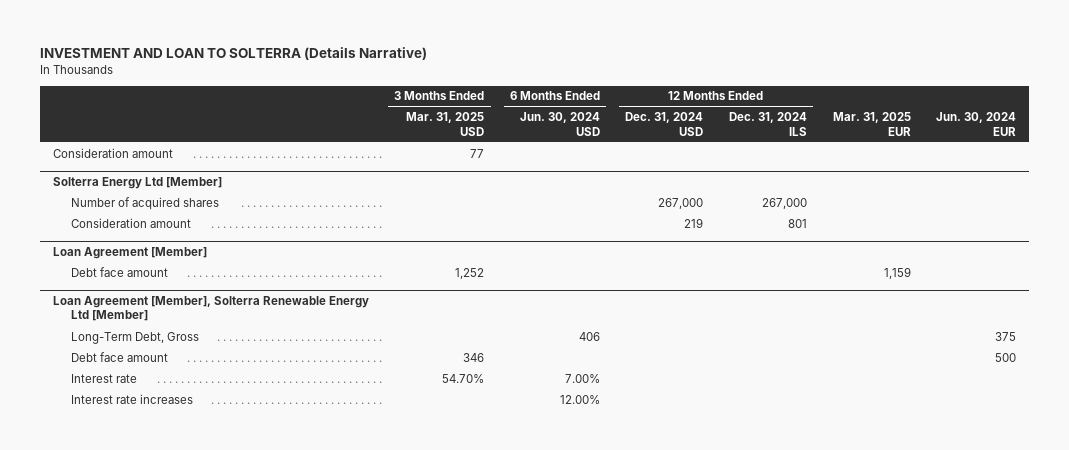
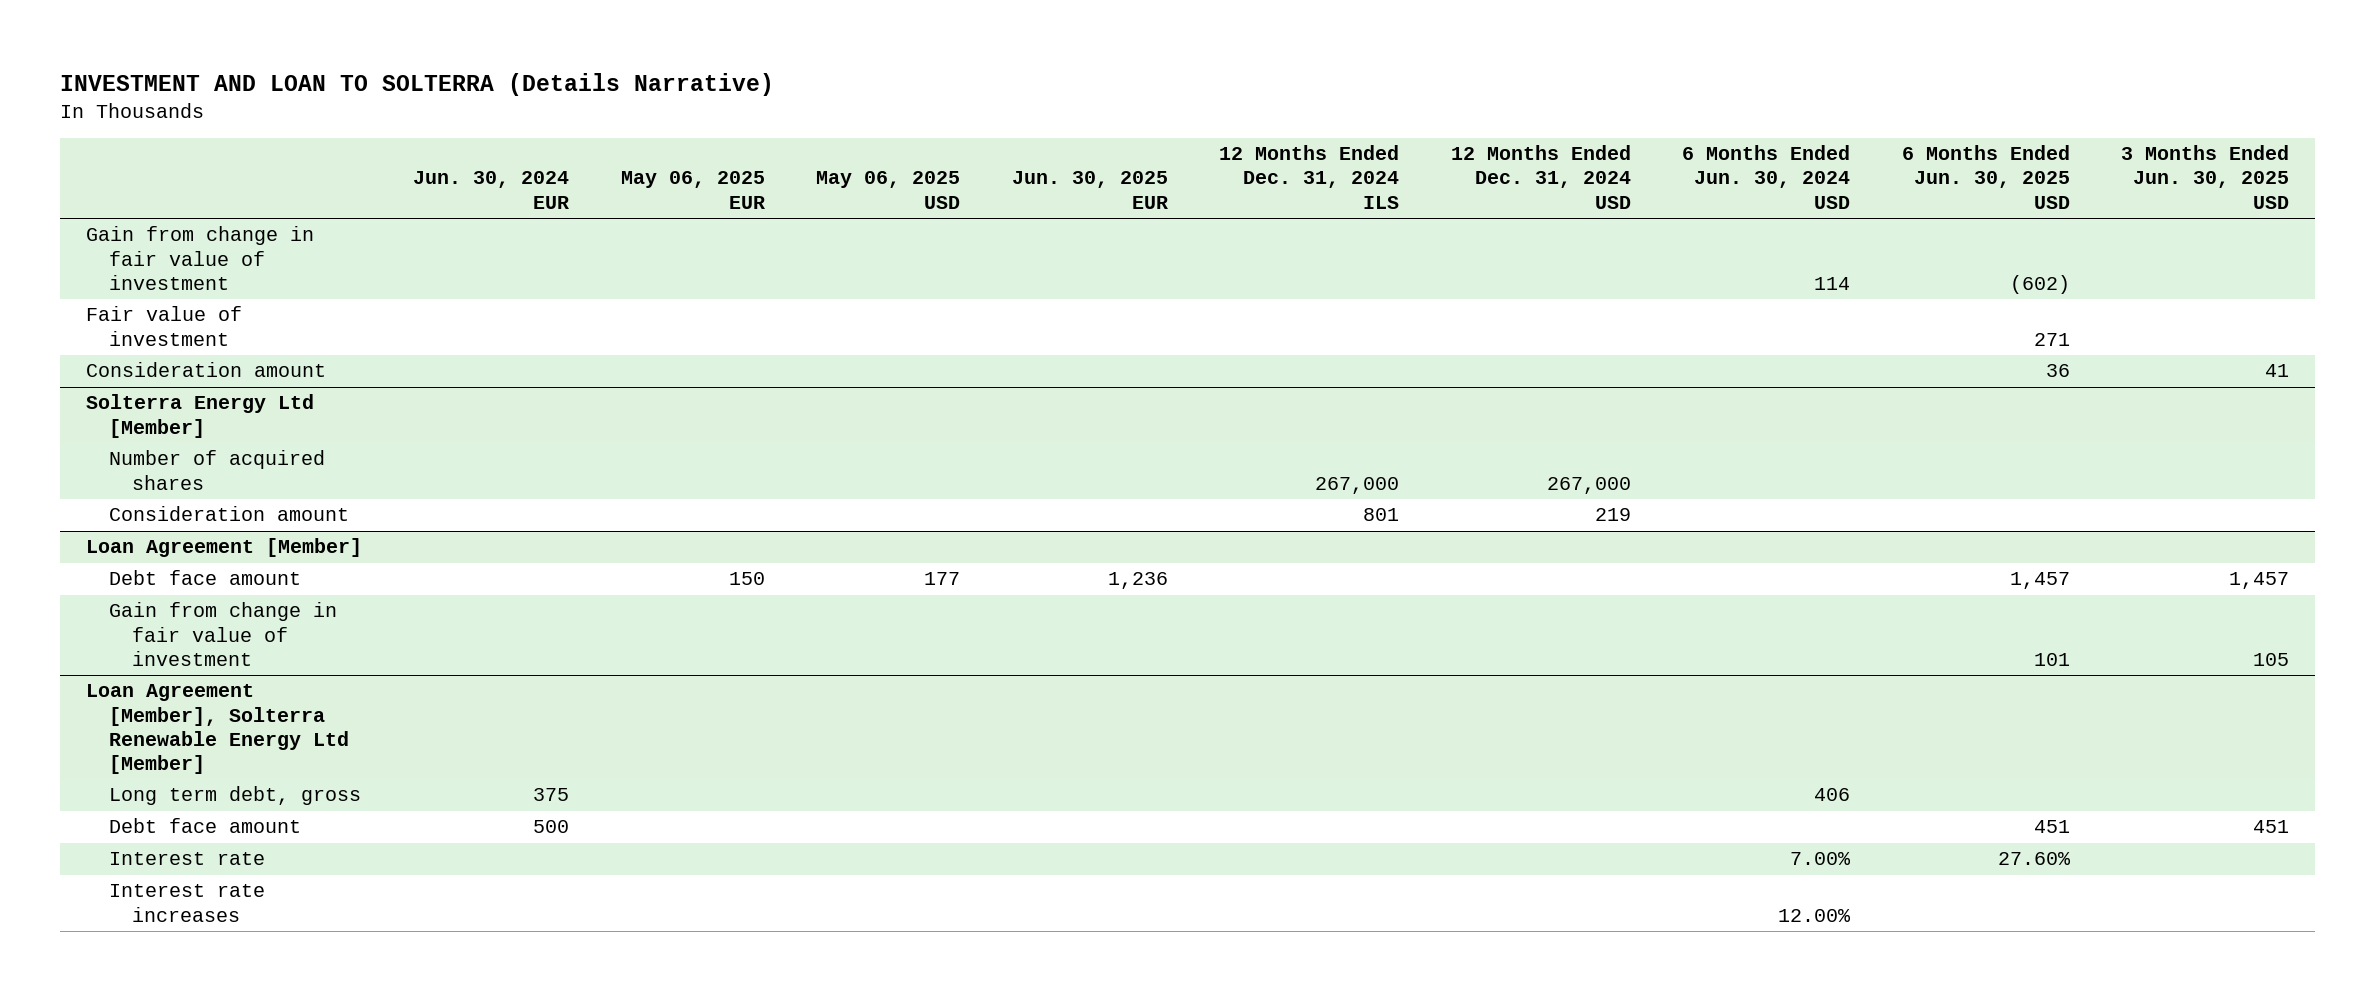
- | 3 Months Ended Mar. 31, 2025 USD | 6 Months Ended Jun. 30, 2024 USD | 12 Months Ended Dec. 31, 2024 USD | 12 Months Ended Dec. 31, 2024 ILS | Mar. 31, 2025 EUR | Jun. 30, 2024 EUR
+ | Jun. 30, 2024 EUR | May 06, 2025 EUR | May 06, 2025 USD | Jun. 30, 2025 EUR | 12 Months Ended Dec. 31, 2024 ILS | 12 Months Ended Dec. 31, 2024 USD | 6 Months Ended Jun. 30, 2024 USD | 6 Months Ended Jun. 30, 2025 USD | 3 Months Ended Jun. 30, 2025 USD
+ Gain from change in fair value of investment | | | | | | | 114 | (602) |
+ Fair value of investment | | | | | | | | 271 |
@ Loan Agreement [Member]
+ Gain from change in fair value of investment | | | | | | | | 101 | 105
@ Loan Agreement [Member], Solterra Renewable Energy Ltd [Member]
- Long-Term Debt, Gross | | 406 | | | | 375
+ Long term debt, gross | 375 | | | | | | 406 | |

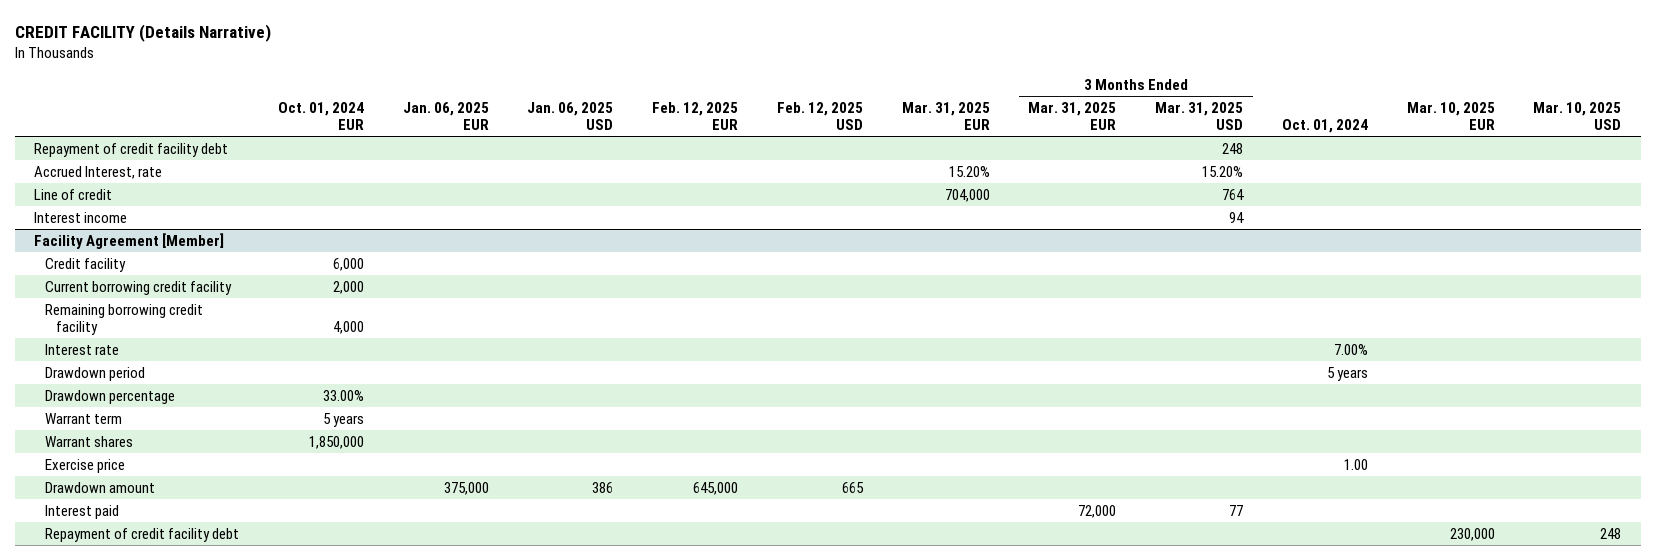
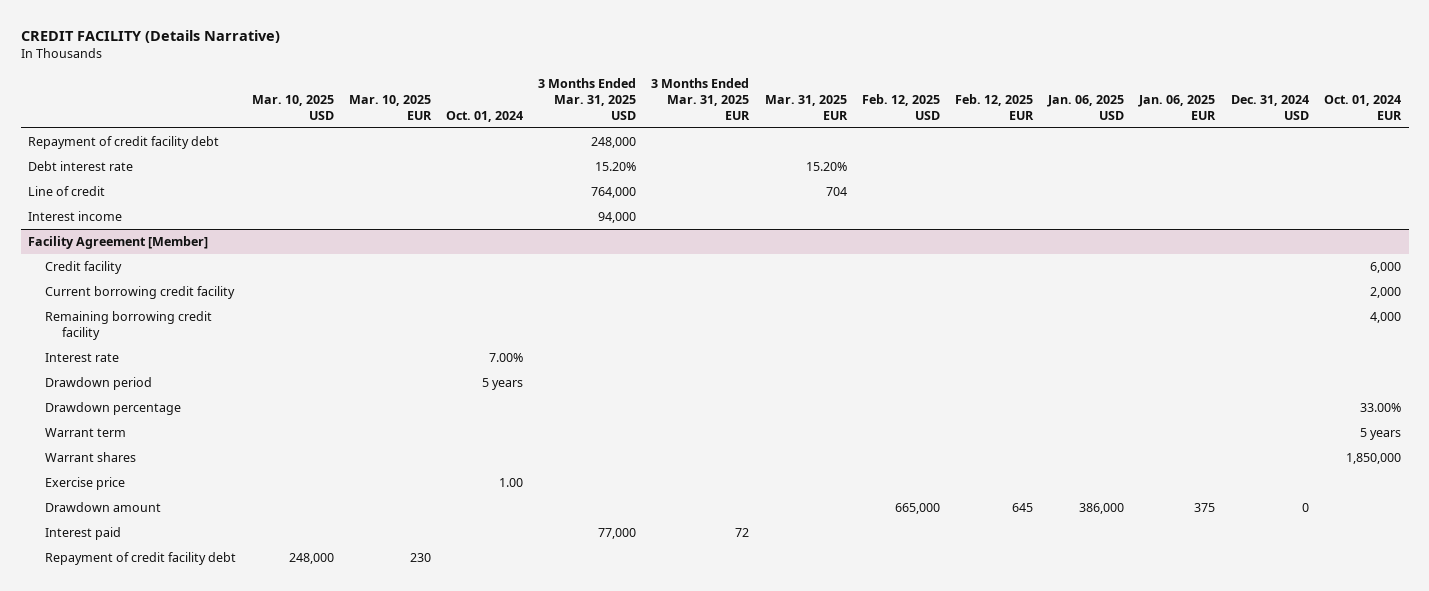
- | Oct. 01, 2024 EUR | Jan. 06, 2025 EUR | Jan. 06, 2025 USD | Feb. 12, 2025 EUR | Feb. 12, 2025 USD | Mar. 31, 2025 EUR | 3 Months Ended Mar. 31, 2025 EUR | 3 Months Ended Mar. 31, 2025 USD | Oct. 01, 2024 | Mar. 10, 2025 EUR | Mar. 10, 2025 USD
+ | Mar. 10, 2025 USD | Mar. 10, 2025 EUR | Oct. 01, 2024 | 3 Months Ended Mar. 31, 2025 USD | 3 Months Ended Mar. 31, 2025 EUR | Mar. 31, 2025 EUR | Feb. 12, 2025 USD | Feb. 12, 2025 EUR | Jan. 06, 2025 USD | Jan. 06, 2025 EUR | Dec. 31, 2024 USD | Oct. 01, 2024 EUR
- Repayment of credit facility debt | | | | | | | | 248 | | |
- Accrued Interest, rate | | | | | | 15.20% | | 15.20% | | |
- Line of credit | | | | | | 704,000 | | 764 | | |
- Interest income | | | | | | | | 94 | | |
+ Repayment of credit facility debt | | | | 248,000 | | | | | | | |
+ Debt interest rate | | | | 15.20% | | 15.20% | | | | | |
+ Line of credit | | | | 764,000 | | 704 | | | | | |
+ Interest income | | | | 94,000 | | | | | | | |
@ Facility Agreement [Member]
- Drawdown amount | | 375,000 | 386 | 645,000 | 665 | | | | | |
- Interest paid | | | | | | | 72,000 | 77 | | |
- Repayment of credit facility debt | | | | | | | | | | 230,000 | 248
+ Drawdown amount | | | | | | | 665,000 | 645 | 386,000 | 375 | 0 |
+ Interest paid | | | | 77,000 | 72 | | | | | | |
+ Repayment of credit facility debt | 248,000 | 230 | | | | | | | | | |

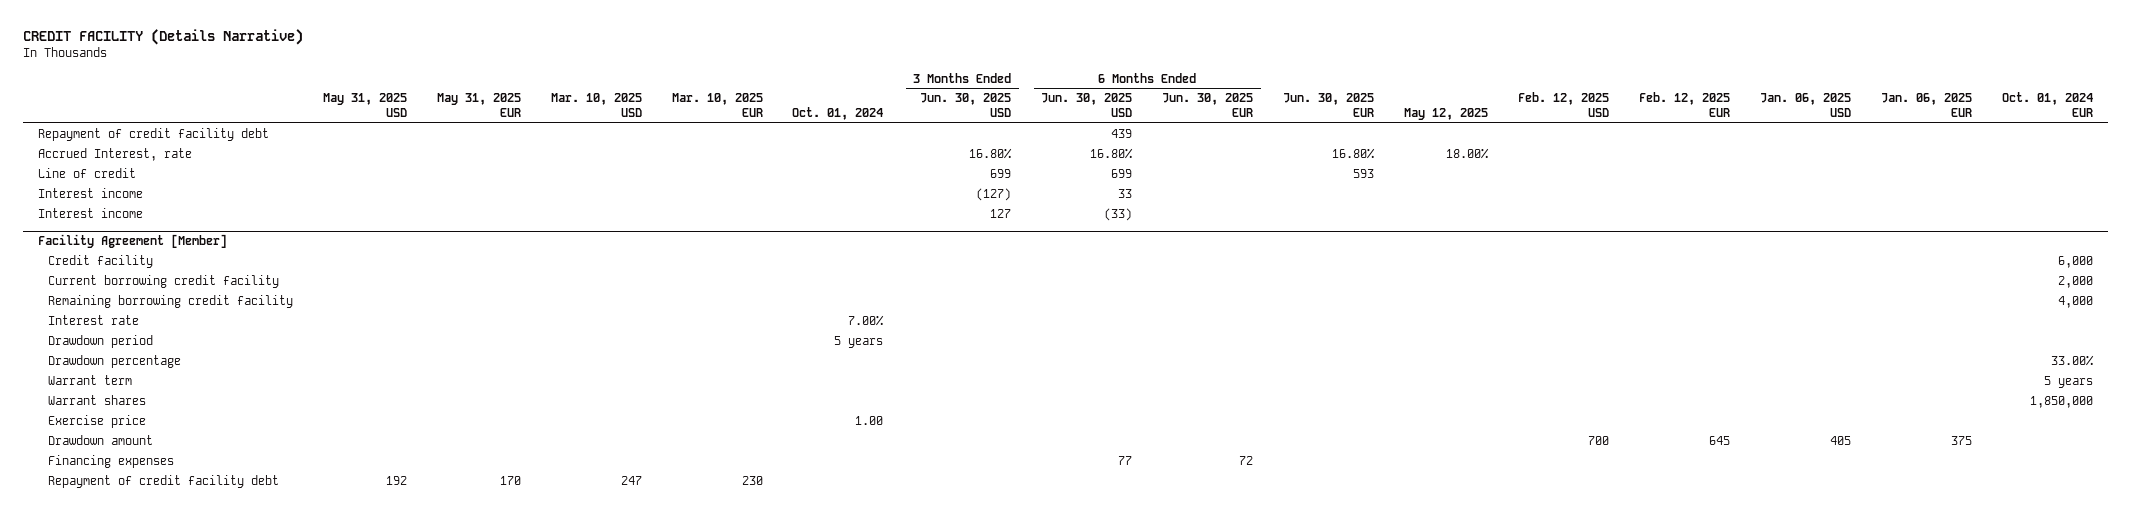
- | Mar. 10, 2025 USD | Mar. 10, 2025 EUR | Oct. 01, 2024 | 3 Months Ended Mar. 31, 2025 USD | 3 Months Ended Mar. 31, 2025 EUR | Mar. 31, 2025 EUR | Feb. 12, 2025 USD | Feb. 12, 2025 EUR | Jan. 06, 2025 USD | Jan. 06, 2025 EUR | Dec. 31, 2024 USD | Oct. 01, 2024 EUR
+ | May 31, 2025 USD | May 31, 2025 EUR | Mar. 10, 2025 USD | Mar. 10, 2025 EUR | Oct. 01, 2024 | 3 Months Ended Jun. 30, 2025 USD | 6 Months Ended Jun. 30, 2025 USD | 6 Months Ended Jun. 30, 2025 EUR | Jun. 30, 2025 EUR | May 12, 2025 | Feb. 12, 2025 USD | Feb. 12, 2025 EUR | Jan. 06, 2025 USD | Jan. 06, 2025 EUR | Oct. 01, 2024 EUR
- Debt interest rate | | | | 15.20% | | 15.20% | | | | | |
+ Accrued Interest, rate | | | | | | 16.80% | 16.80% | | 16.80% | 18.00% | | | | |
+ Interest income | | | | | | 127 | (33) | | | | | | | |
@ Facility Agreement [Member]
- Drawdown amount | | | | | | | 665,000 | 645 | 386,000 | 375 | 0 |
- Interest paid | | | | 77,000 | 72 | | | | | | |
- Repayment of credit facility debt | 248,000 | 230 | | | | | | | | | |
+ Drawdown amount | | | | | | | | | | | 700 | 645 | 405 | 375 |
+ Financing expenses | | | | | | | 77 | 72 | | | | | | |
+ Repayment of credit facility debt | 192 | 170 | 247 | 230 | | | | | | | | | | |

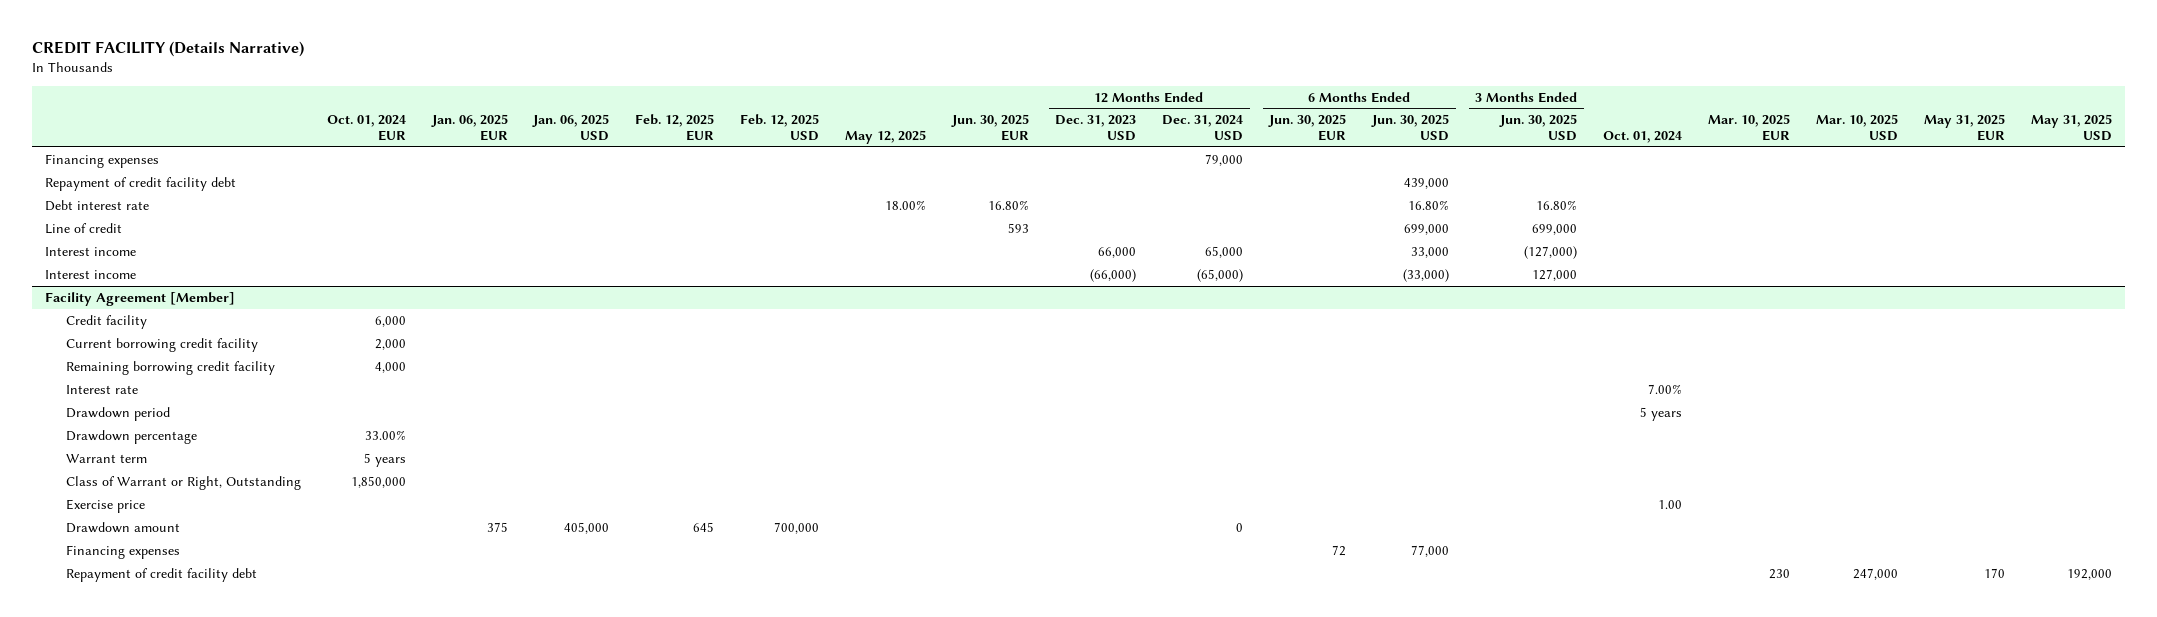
- | May 31, 2025 USD | May 31, 2025 EUR | Mar. 10, 2025 USD | Mar. 10, 2025 EUR | Oct. 01, 2024 | 3 Months Ended Jun. 30, 2025 USD | 6 Months Ended Jun. 30, 2025 USD | 6 Months Ended Jun. 30, 2025 EUR | Jun. 30, 2025 EUR | May 12, 2025 | Feb. 12, 2025 USD | Feb. 12, 2025 EUR | Jan. 06, 2025 USD | Jan. 06, 2025 EUR | Oct. 01, 2024 EUR
+ | Oct. 01, 2024 EUR | Jan. 06, 2025 EUR | Jan. 06, 2025 USD | Feb. 12, 2025 EUR | Feb. 12, 2025 USD | May 12, 2025 | Jun. 30, 2025 EUR | 12 Months Ended Dec. 31, 2023 USD | 12 Months Ended Dec. 31, 2024 USD | 6 Months Ended Jun. 30, 2025 EUR | 6 Months Ended Jun. 30, 2025 USD | 3 Months Ended Jun. 30, 2025 USD | Oct. 01, 2024 | Mar. 10, 2025 EUR | Mar. 10, 2025 USD | May 31, 2025 EUR | May 31, 2025 USD
- Repayment of credit facility debt | | | | | | | 439 | | | | | | | |
- Accrued Interest, rate | | | | | | 16.80% | 16.80% | | 16.80% | 18.00% | | | | |
- Line of credit | | | | | | 699 | 699 | | 593 | | | | | |
- Interest income | | | | | | (127) | 33 | | | | | | | |
- Interest income | | | | | | 127 | (33) | | | | | | | |
+ Financing expenses | | | | | | | | | 79,000 | | | | | | | |
+ Repayment of credit facility debt | | | | | | | | | | | 439,000 | | | | | |
+ Debt interest rate | | | | | | 18.00% | 16.80% | | | | 16.80% | 16.80% | | | | |
+ Line of credit | | | | | | | 593 | | | | 699,000 | 699,000 | | | | |
+ Interest income | | | | | | | | 66,000 | 65,000 | | 33,000 | (127,000) | | | | |
+ Interest income | | | | | | | | (66,000) | (65,000) | | (33,000) | 127,000 | | | | |
@ Facility Agreement [Member]
- Warrant shares | | | | | | | | | | | | | | | 1,850,000
+ Class of Warrant or Right, Outstanding | 1,850,000 | | | | | | | | | | | | | | | |
- Drawdown amount | | | | | | | | | | | 700 | 645 | 405 | 375 |
- Financing expenses | | | | | | | 77 | 72 | | | | | | |
- Repayment of credit facility debt | 192 | 170 | 247 | 230 | | | | | | | | | | |
+ Drawdown amount | | 375 | 405,000 | 645 | 700,000 | | | | 0 | | | | | | | |
+ Financing expenses | | | | | | | | | | 72 | 77,000 | | | | | |
+ Repayment of credit facility debt | | | | | | | | | | | | | | 230 | 247,000 | 170 | 192,000

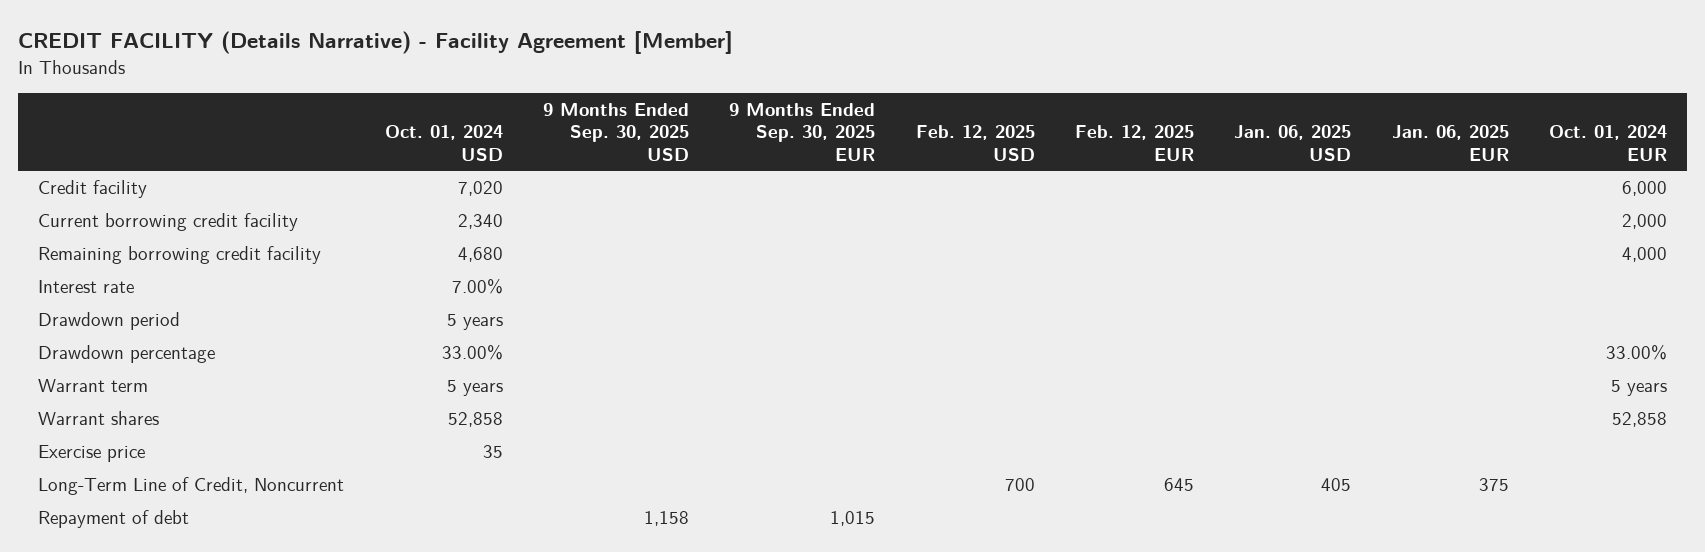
- CREDIT FACILITY (Details Narrative)
+ CREDIT FACILITY (Details Narrative) - Facility Agreement [Member]
- | Oct. 01, 2024 EUR | Jan. 06, 2025 EUR | Jan. 06, 2025 USD | Feb. 12, 2025 EUR | Feb. 12, 2025 USD | May 12, 2025 | Jun. 30, 2025 EUR | 12 Months Ended Dec. 31, 2023 USD | 12 Months Ended Dec. 31, 2024 USD | 6 Months Ended Jun. 30, 2025 EUR | 6 Months Ended Jun. 30, 2025 USD | 3 Months Ended Jun. 30, 2025 USD | Oct. 01, 2024 | Mar. 10, 2025 EUR | Mar. 10, 2025 USD | May 31, 2025 EUR | May 31, 2025 USD
+ | Oct. 01, 2024 USD | 9 Months Ended Sep. 30, 2025 USD | 9 Months Ended Sep. 30, 2025 EUR | Feb. 12, 2025 USD | Feb. 12, 2025 EUR | Jan. 06, 2025 USD | Jan. 06, 2025 EUR | Oct. 01, 2024 EUR
- Financing expenses | | | | | | | | | 79,000 | | | | | | | |
- Repayment of credit facility debt | | | | | | | | | | | 439,000 | | | | | |
- Debt interest rate | | | | | | 18.00% | 16.80% | | | | 16.80% | 16.80% | | | | |
- Line of credit | | | | | | | 593 | | | | 699,000 | 699,000 | | | | |
- Interest income | | | | | | | | 66,000 | 65,000 | | 33,000 | (127,000) | | | | |
- Interest income | | | | | | | | (66,000) | (65,000) | | (33,000) | 127,000 | | | | |
- Facility Agreement [Member]
- Credit facility | 6,000 | | | | | | | | | | | | | | | |
- Current borrowing credit facility | 2,000 | | | | | | | | | | | | | | | |
- Remaining borrowing credit facility | 4,000 | | | | | | | | | | | | | | | |
- Interest rate | | | | | | | | | | | | | 7.00% | | | |
- Drawdown period | | | | | | | | | | | | | 5 years | | | |
- Drawdown percentage | 33.00% | | | | | | | | | | | | | | | |
- Warrant term | 5 years | | | | | | | | | | | | | | | |
- Class of Warrant or Right, Outstanding | 1,850,000 | | | | | | | | | | | | | | | |
- Exercise price | | | | | | | | | | | | | 1.00 | | | |
- Drawdown amount | | 375 | 405,000 | 645 | 700,000 | | | | 0 | | | | | | | |
- Financing expenses | | | | | | | | | | 72 | 77,000 | | | | | |
- Repayment of credit facility debt | | | | | | | | | | | | | | 230 | 247,000 | 170 | 192,000
+ Credit facility | 7,020 | | | | | | | 6,000
+ Current borrowing credit facility | 2,340 | | | | | | | 2,000
+ Remaining borrowing credit facility | 4,680 | | | | | | | 4,000
+ Interest rate | 7.00% | | | | | | |
+ Drawdown period | 5 years | | | | | | |
+ Drawdown percentage | 33.00% | | | | | | | 33.00%
+ Warrant term | 5 years | | | | | | | 5 years
+ Warrant shares | 52,858 | | | | | | | 52,858
+ Exercise price | 35 | | | | | | |
+ Long-Term Line of Credit, Noncurrent | | | | 700 | 645 | 405 | 375 |
+ Repayment of debt | | 1,158 | 1,015 | | | | |

